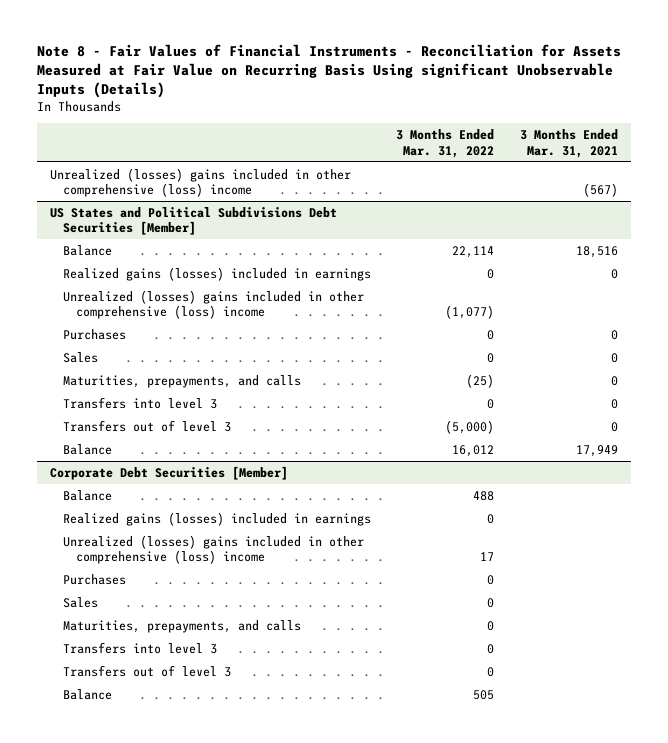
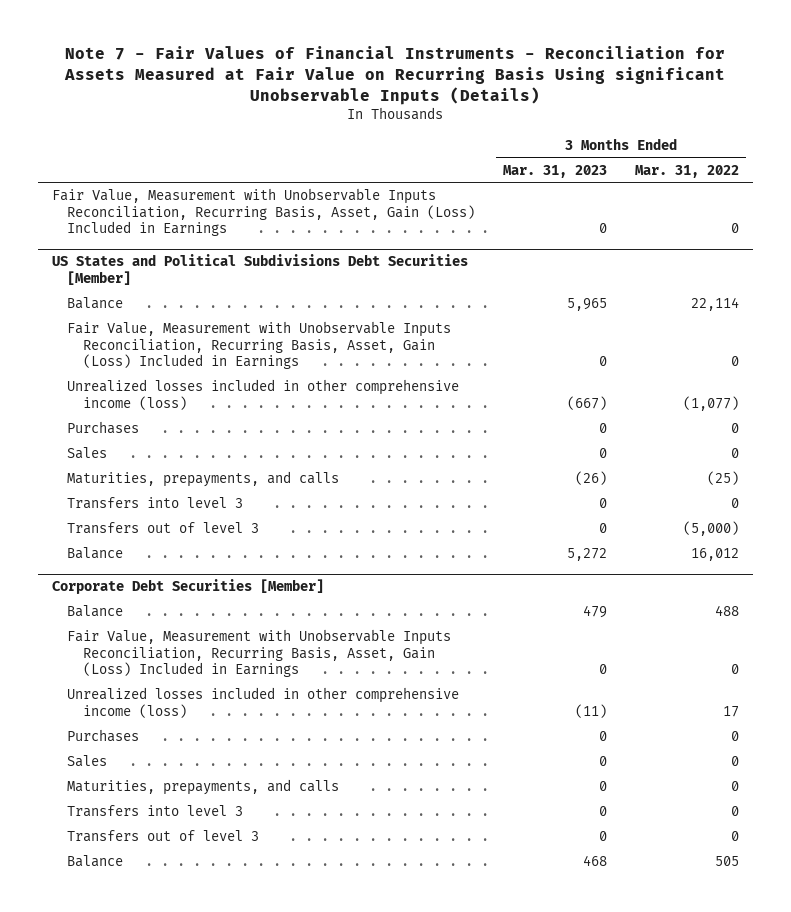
- Note 8 - Fair Values of Financial Instruments - Reconciliation for Assets Measured at Fair Value on Recurring Basis Using significant Unobservable Inputs (Details)
+ Note 7 - Fair Values of Financial Instruments - Reconciliation for Assets Measured at Fair Value on Recurring Basis Using significant Unobservable Inputs (Details)
- | 3 Months Ended Mar. 31, 2022 | 3 Months Ended Mar. 31, 2021
+ | 3 Months Ended Mar. 31, 2023 | 3 Months Ended Mar. 31, 2022
- Unrealized (losses) gains included in other comprehensive (loss) income | | (567)
+ Fair Value, Measurement with Unobservable Inputs Reconciliation, Recurring Basis, Asset, Gain (Loss) Included in Earnings | 0 | 0
@ US States and Political Subdivisions Debt Securities [Member]
- Realized gains (losses) included in earnings | 0 | 0
- Unrealized (losses) gains included in other comprehensive (loss) income | (1,077) |
+ Fair Value, Measurement with Unobservable Inputs Reconciliation, Recurring Basis, Asset, Gain (Loss) Included in Earnings | 0 | 0
+ Unrealized losses included in other comprehensive income (loss) | (667) | (1,077)
@ Corporate Debt Securities [Member]
- Realized gains (losses) included in earnings | 0 |
- Unrealized (losses) gains included in other comprehensive (loss) income | 17 |
+ Fair Value, Measurement with Unobservable Inputs Reconciliation, Recurring Basis, Asset, Gain (Loss) Included in Earnings | 0 | 0
+ Unrealized losses included in other comprehensive income (loss) | (11) | 17

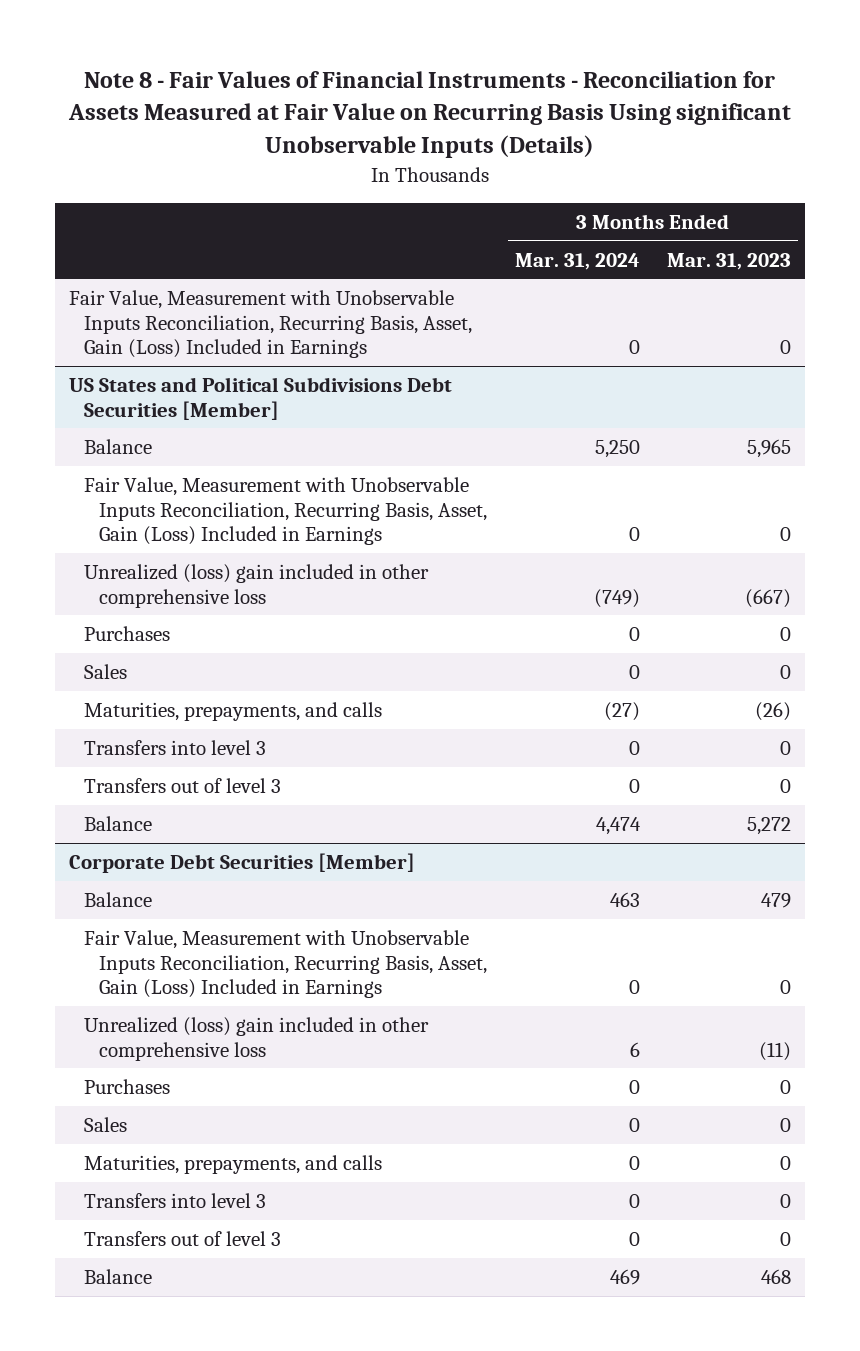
- Note 7 - Fair Values of Financial Instruments - Reconciliation for Assets Measured at Fair Value on Recurring Basis Using significant Unobservable Inputs (Details)
+ Note 8 - Fair Values of Financial Instruments - Reconciliation for Assets Measured at Fair Value on Recurring Basis Using significant Unobservable Inputs (Details)
- | 3 Months Ended Mar. 31, 2023 | 3 Months Ended Mar. 31, 2022
+ | 3 Months Ended Mar. 31, 2024 | 3 Months Ended Mar. 31, 2023
@ US States and Political Subdivisions Debt Securities [Member]
- Unrealized losses included in other comprehensive income (loss) | (667) | (1,077)
+ Unrealized (loss) gain included in other comprehensive loss | (749) | (667)
@ Corporate Debt Securities [Member]
- Unrealized losses included in other comprehensive income (loss) | (11) | 17
+ Unrealized (loss) gain included in other comprehensive loss | 6 | (11)

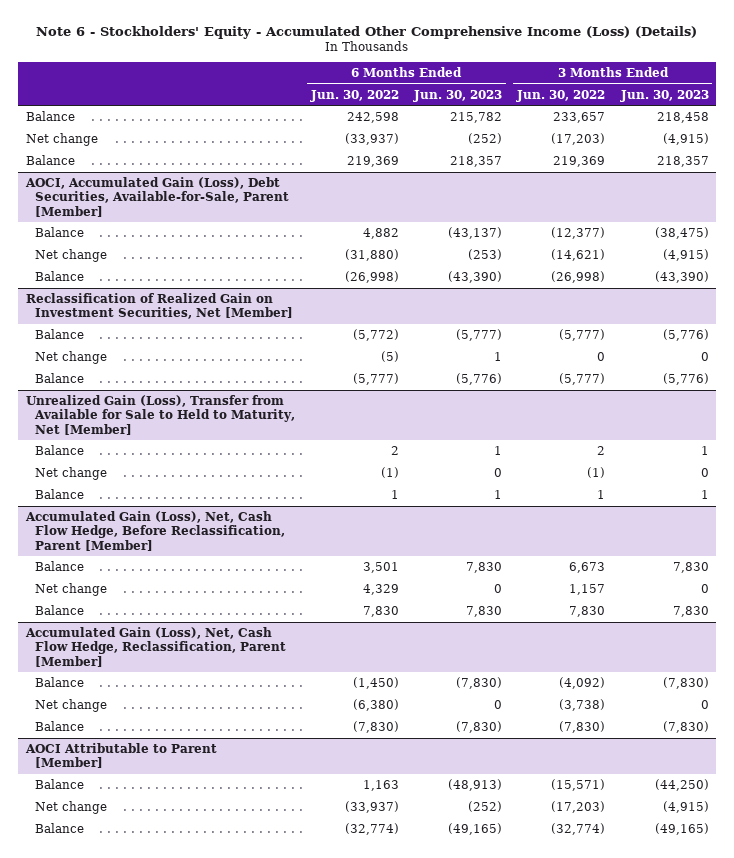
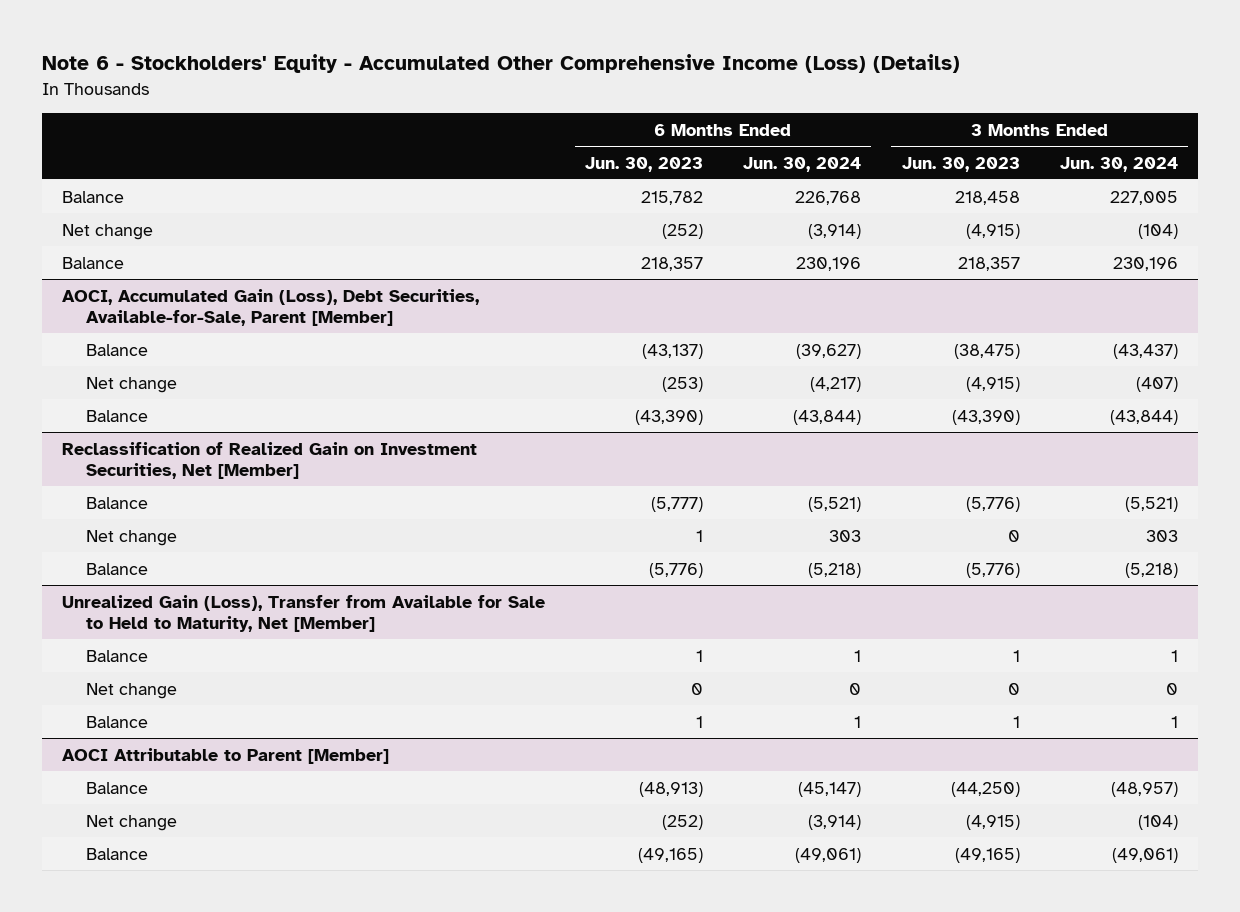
- | 6 Months Ended Jun. 30, 2022 | 6 Months Ended Jun. 30, 2023 | 3 Months Ended Jun. 30, 2022 | 3 Months Ended Jun. 30, 2023
+ | 6 Months Ended Jun. 30, 2023 | 6 Months Ended Jun. 30, 2024 | 3 Months Ended Jun. 30, 2023 | 3 Months Ended Jun. 30, 2024
- Accumulated Gain (Loss), Net, Cash Flow Hedge, Before Reclassification, Parent [Member]
- Balance | 3,501 | 7,830 | 6,673 | 7,830
- Net change | 4,329 | 0 | 1,157 | 0
- Balance | 7,830 | 7,830 | 7,830 | 7,830
- Accumulated Gain (Loss), Net, Cash Flow Hedge, Reclassification, Parent [Member]
- Balance | (1,450) | (7,830) | (4,092) | (7,830)
- Net change | (6,380) | 0 | (3,738) | 0
- Balance | (7,830) | (7,830) | (7,830) | (7,830)

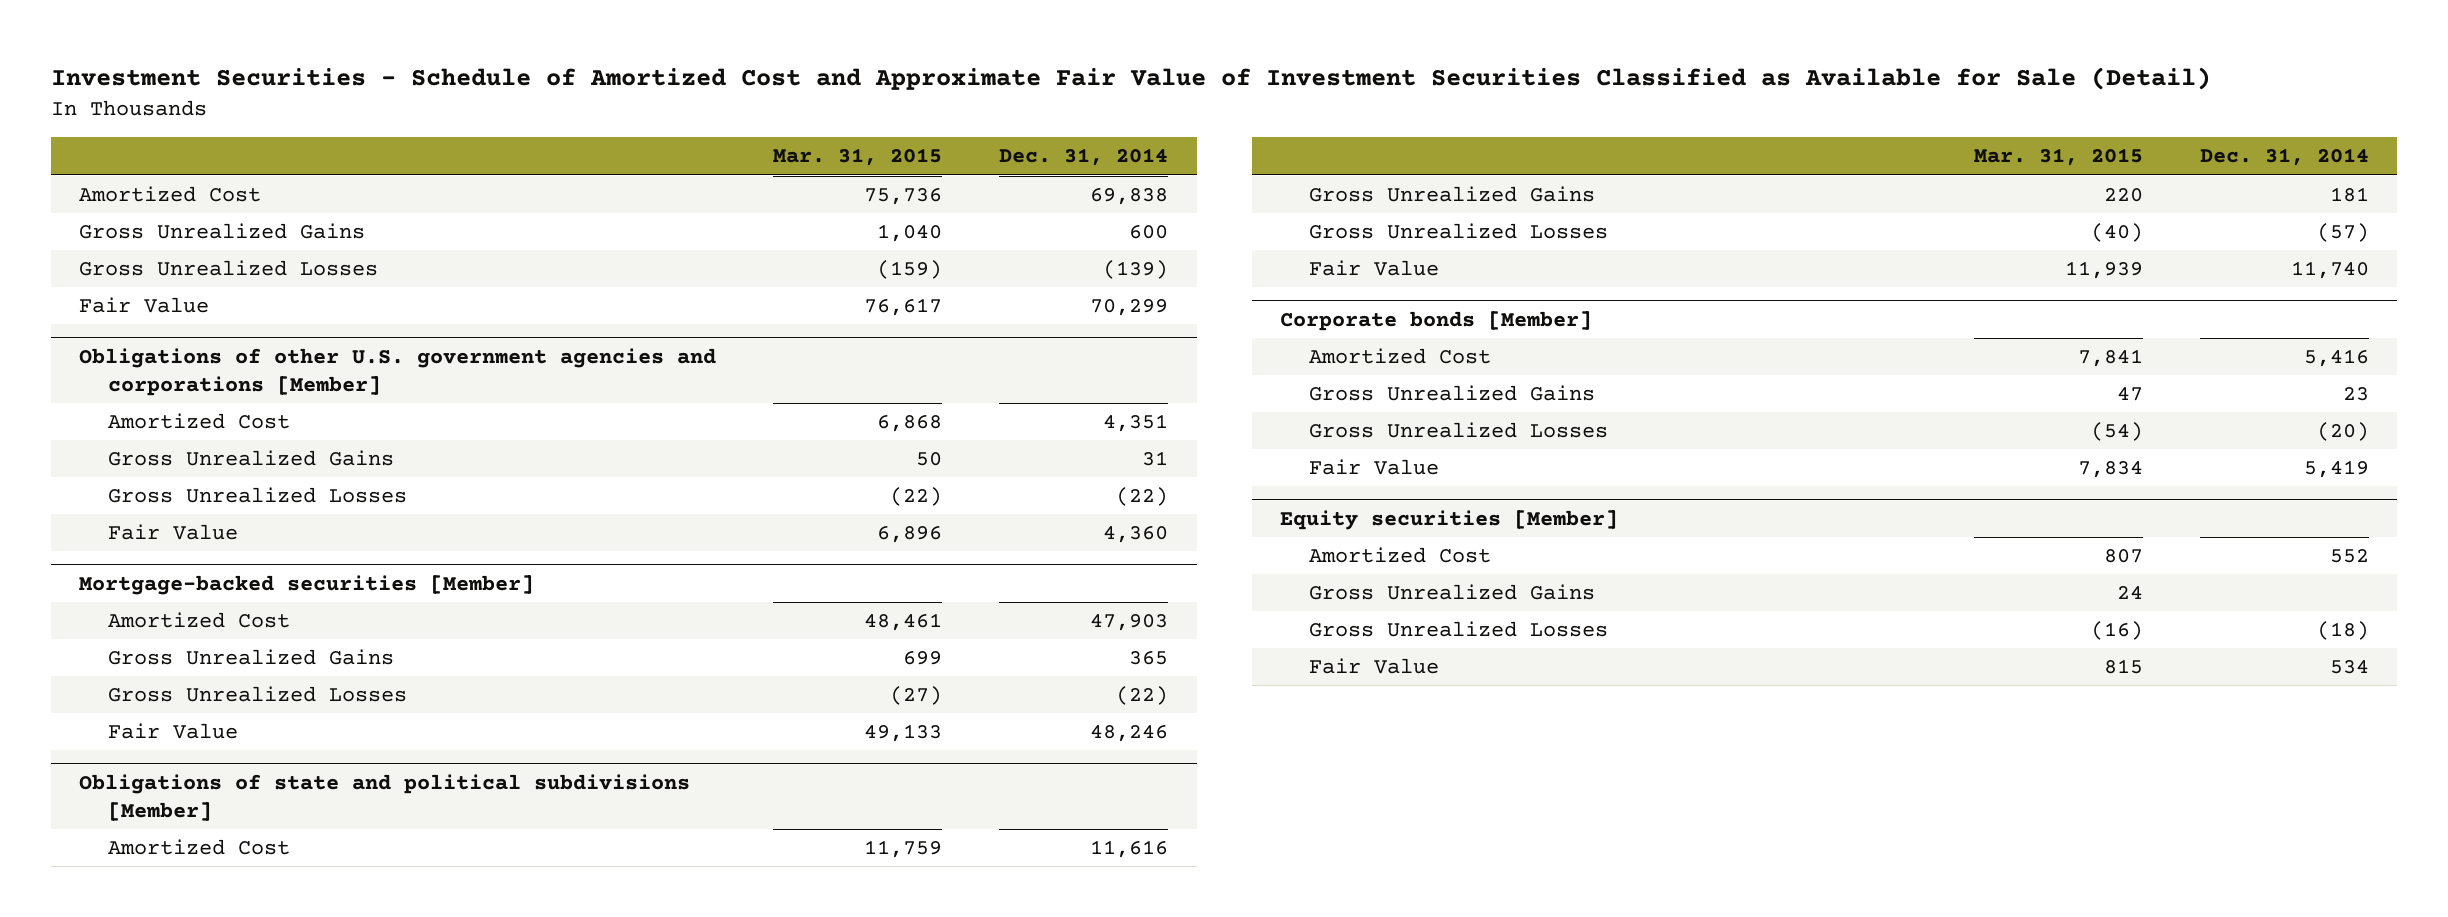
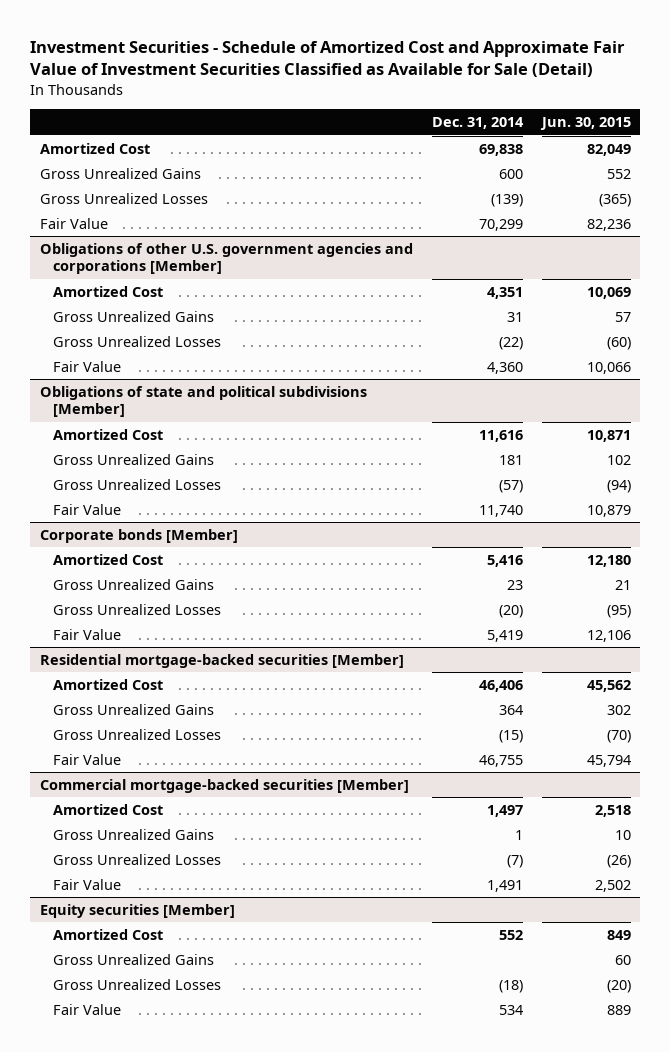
- | Mar. 31, 2015 | Dec. 31, 2014
+ | Dec. 31, 2014 | Jun. 30, 2015
- Mortgage-backed securities [Member]
- Amortized Cost | 48,461 | 47,903
- Gross Unrealized Gains | 699 | 365
- Gross Unrealized Losses | (27) | (22)
- Fair Value | 49,133 | 48,246
+ Residential mortgage-backed securities [Member]
+ Amortized Cost | 46,406 | 45,562
+ Gross Unrealized Gains | 364 | 302
+ Gross Unrealized Losses | (15) | (70)
+ Fair Value | 46,755 | 45,794
+ Commercial mortgage-backed securities [Member]
+ Amortized Cost | 1,497 | 2,518
+ Gross Unrealized Gains | 1 | 10
+ Gross Unrealized Losses | (7) | (26)
+ Fair Value | 1,491 | 2,502

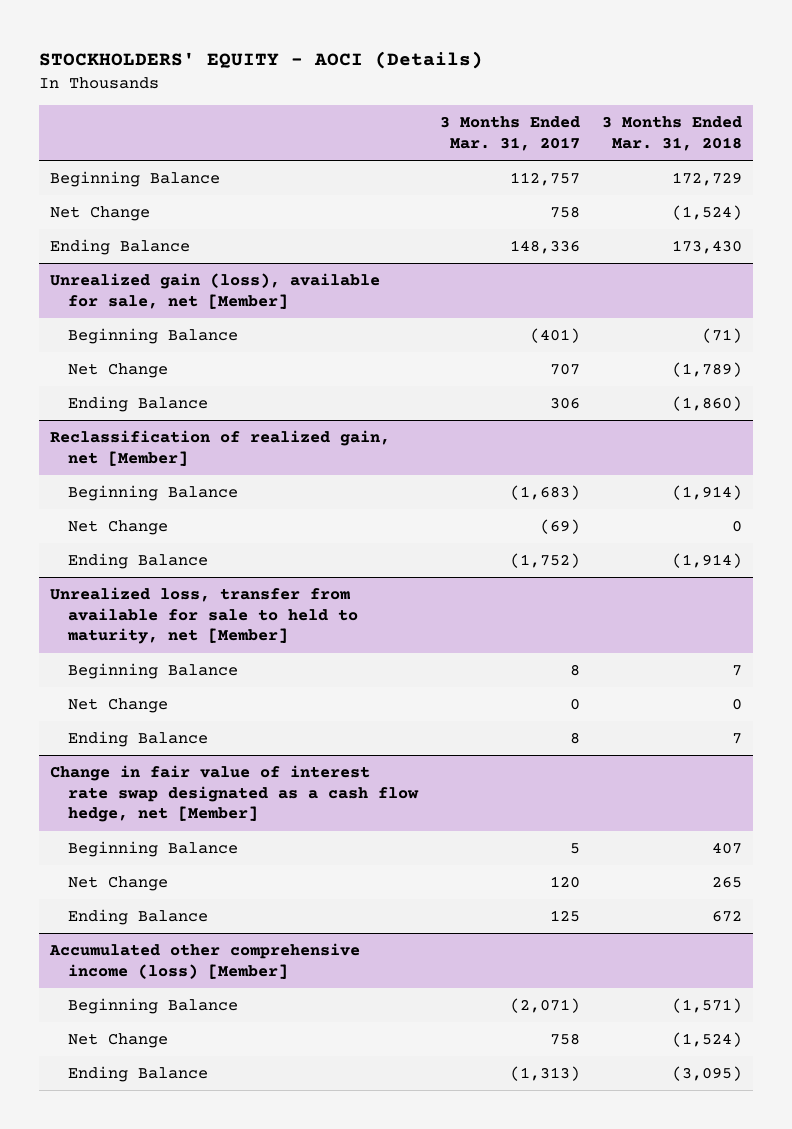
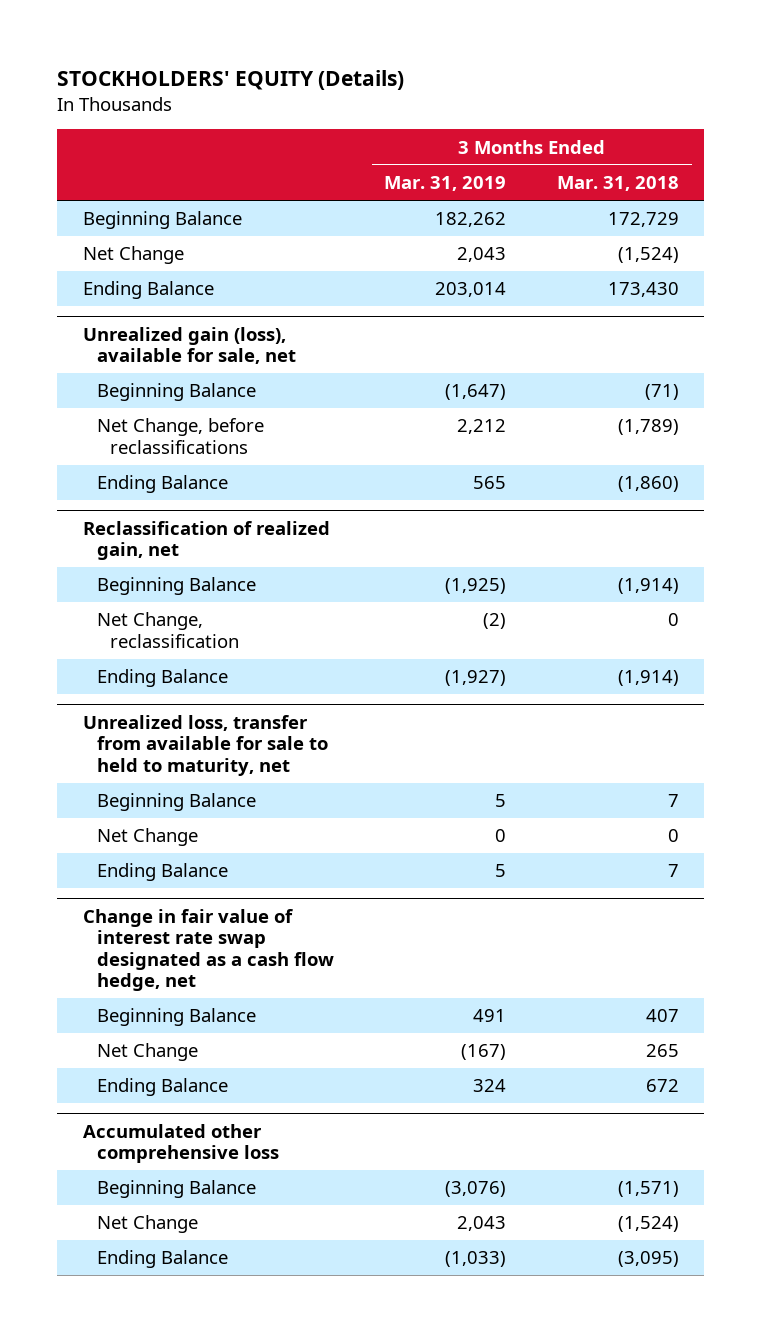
- STOCKHOLDERS' EQUITY - AOCI (Details)
+ STOCKHOLDERS' EQUITY (Details)
- | 3 Months Ended Mar. 31, 2017 | 3 Months Ended Mar. 31, 2018
+ | 3 Months Ended Mar. 31, 2019 | 3 Months Ended Mar. 31, 2018
- Unrealized gain (loss), available for sale, net [Member]
+ Unrealized gain (loss), available for sale, net
- Net Change | 707 | (1,789)
+ Net Change, before reclassifications | 2,212 | (1,789)
- Reclassification of realized gain, net [Member]
+ Reclassification of realized gain, net
- Net Change | (69) | 0
+ Net Change, reclassification | (2) | 0
- Unrealized loss, transfer from available for sale to held to maturity, net [Member]
+ Unrealized loss, transfer from available for sale to held to maturity, net
- Change in fair value of interest rate swap designated as a cash flow hedge, net [Member]
+ Change in fair value of interest rate swap designated as a cash flow hedge, net
- Accumulated other comprehensive income (loss) [Member]
+ Accumulated other comprehensive loss

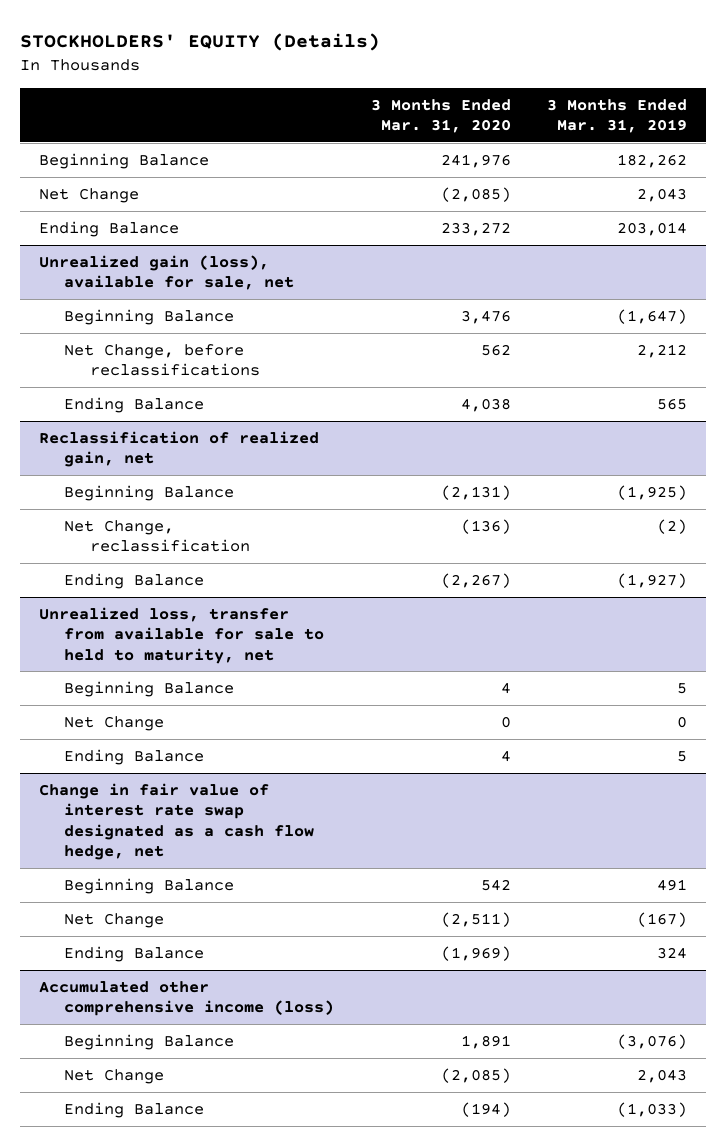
- | 3 Months Ended Mar. 31, 2019 | 3 Months Ended Mar. 31, 2018
+ | 3 Months Ended Mar. 31, 2020 | 3 Months Ended Mar. 31, 2019
- Accumulated other comprehensive loss
+ Accumulated other comprehensive income (loss)

